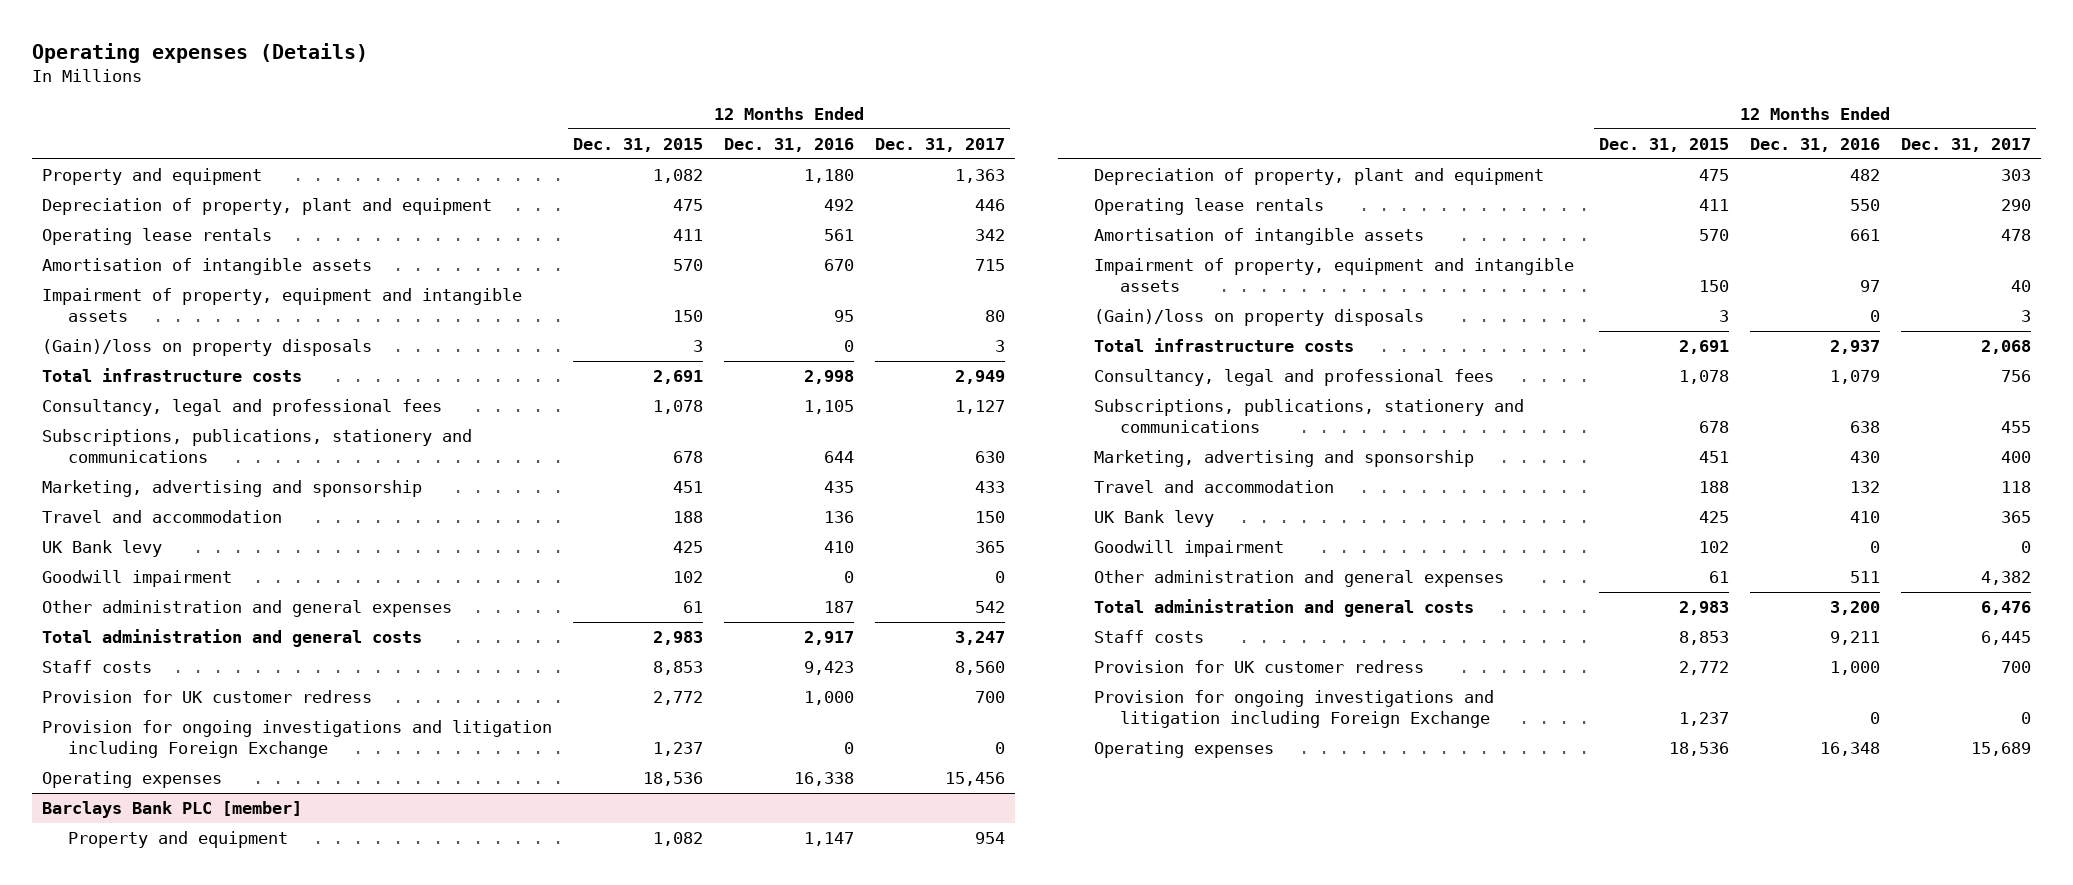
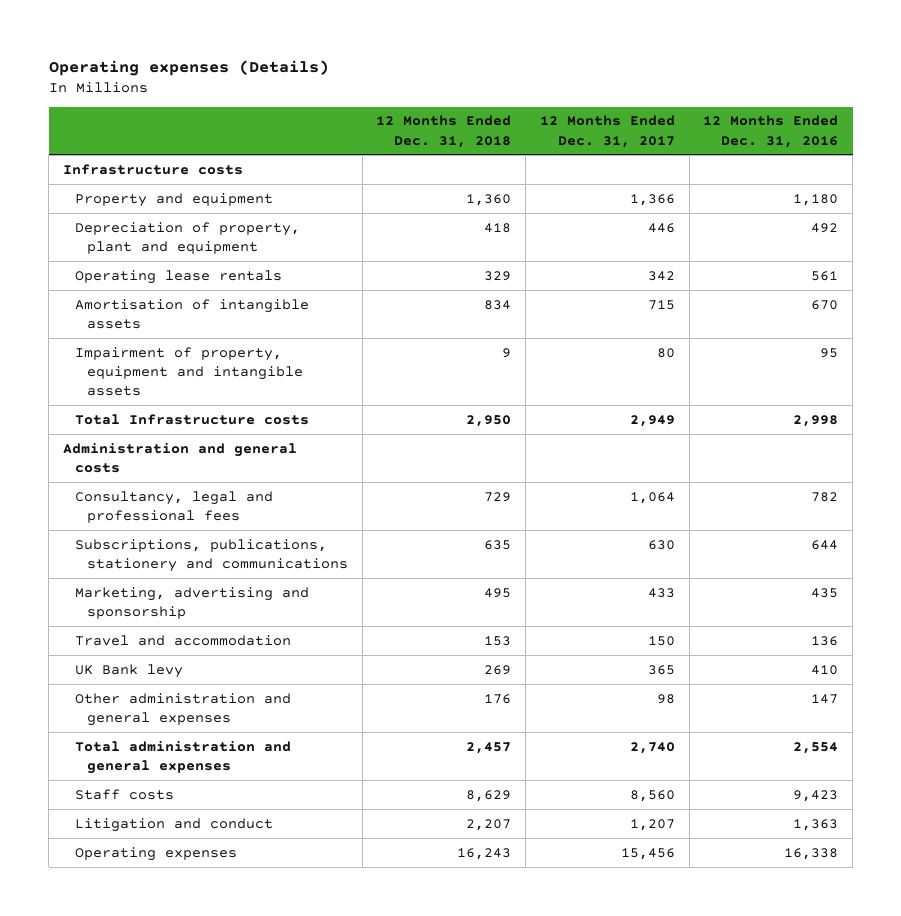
- | 12 Months Ended Dec. 31, 2015 | 12 Months Ended Dec. 31, 2016 | 12 Months Ended Dec. 31, 2017
+ | 12 Months Ended Dec. 31, 2018 | 12 Months Ended Dec. 31, 2017 | 12 Months Ended Dec. 31, 2016
- Property and equipment | 1,082 | 1,180 | 1,363
+ Infrastructure costs
+ Property and equipment | 1,360 | 1,366 | 1,180
- (Gain)/loss on property disposals | 3 | 0 | 3
- Total infrastructure costs | 2,691 | 2,998 | 2,949
- Consultancy, legal and professional fees | 1,078 | 1,105 | 1,127
+ Total Infrastructure costs | 2,950 | 2,949 | 2,998
+ Administration and general costs
+ Consultancy, legal and professional fees | 729 | 1,064 | 782
- Goodwill impairment | 102 | 0 | 0
- Other administration and general expenses | 61 | 187 | 542
- Total administration and general costs | 2,983 | 2,917 | 3,247
+ Other administration and general expenses | 176 | 98 | 147
+ Total administration and general expenses | 2,457 | 2,740 | 2,554
- Provision for UK customer redress | 2,772 | 1,000 | 700
- Provision for ongoing investigations and litigation including Foreign Exchange | 1,237 | 0 | 0
+ Litigation and conduct | 2,207 | 1,207 | 1,363
- Barclays Bank PLC [member]
- Property and equipment | 1,082 | 1,147 | 954
- Depreciation of property, plant and equipment | 475 | 482 | 303
- Operating lease rentals | 411 | 550 | 290
- Amortisation of intangible assets | 570 | 661 | 478
- Impairment of property, equipment and intangible assets | 150 | 97 | 40
- (Gain)/loss on property disposals | 3 | 0 | 3
- Total infrastructure costs | 2,691 | 2,937 | 2,068
- Consultancy, legal and professional fees | 1,078 | 1,079 | 756
- Subscriptions, publications, stationery and communications | 678 | 638 | 455
- Marketing, advertising and sponsorship | 451 | 430 | 400
- Travel and accommodation | 188 | 132 | 118
- UK Bank levy | 425 | 410 | 365
- Goodwill impairment | 102 | 0 | 0
- Other administration and general expenses | 61 | 511 | 4,382
- Total administration and general costs | 2,983 | 3,200 | 6,476
- Staff costs | 8,853 | 9,211 | 6,445
- Provision for UK customer redress | 2,772 | 1,000 | 700
- Provision for ongoing investigations and litigation including Foreign Exchange | 1,237 | 0 | 0
- Operating expenses | 18,536 | 16,348 | 15,689

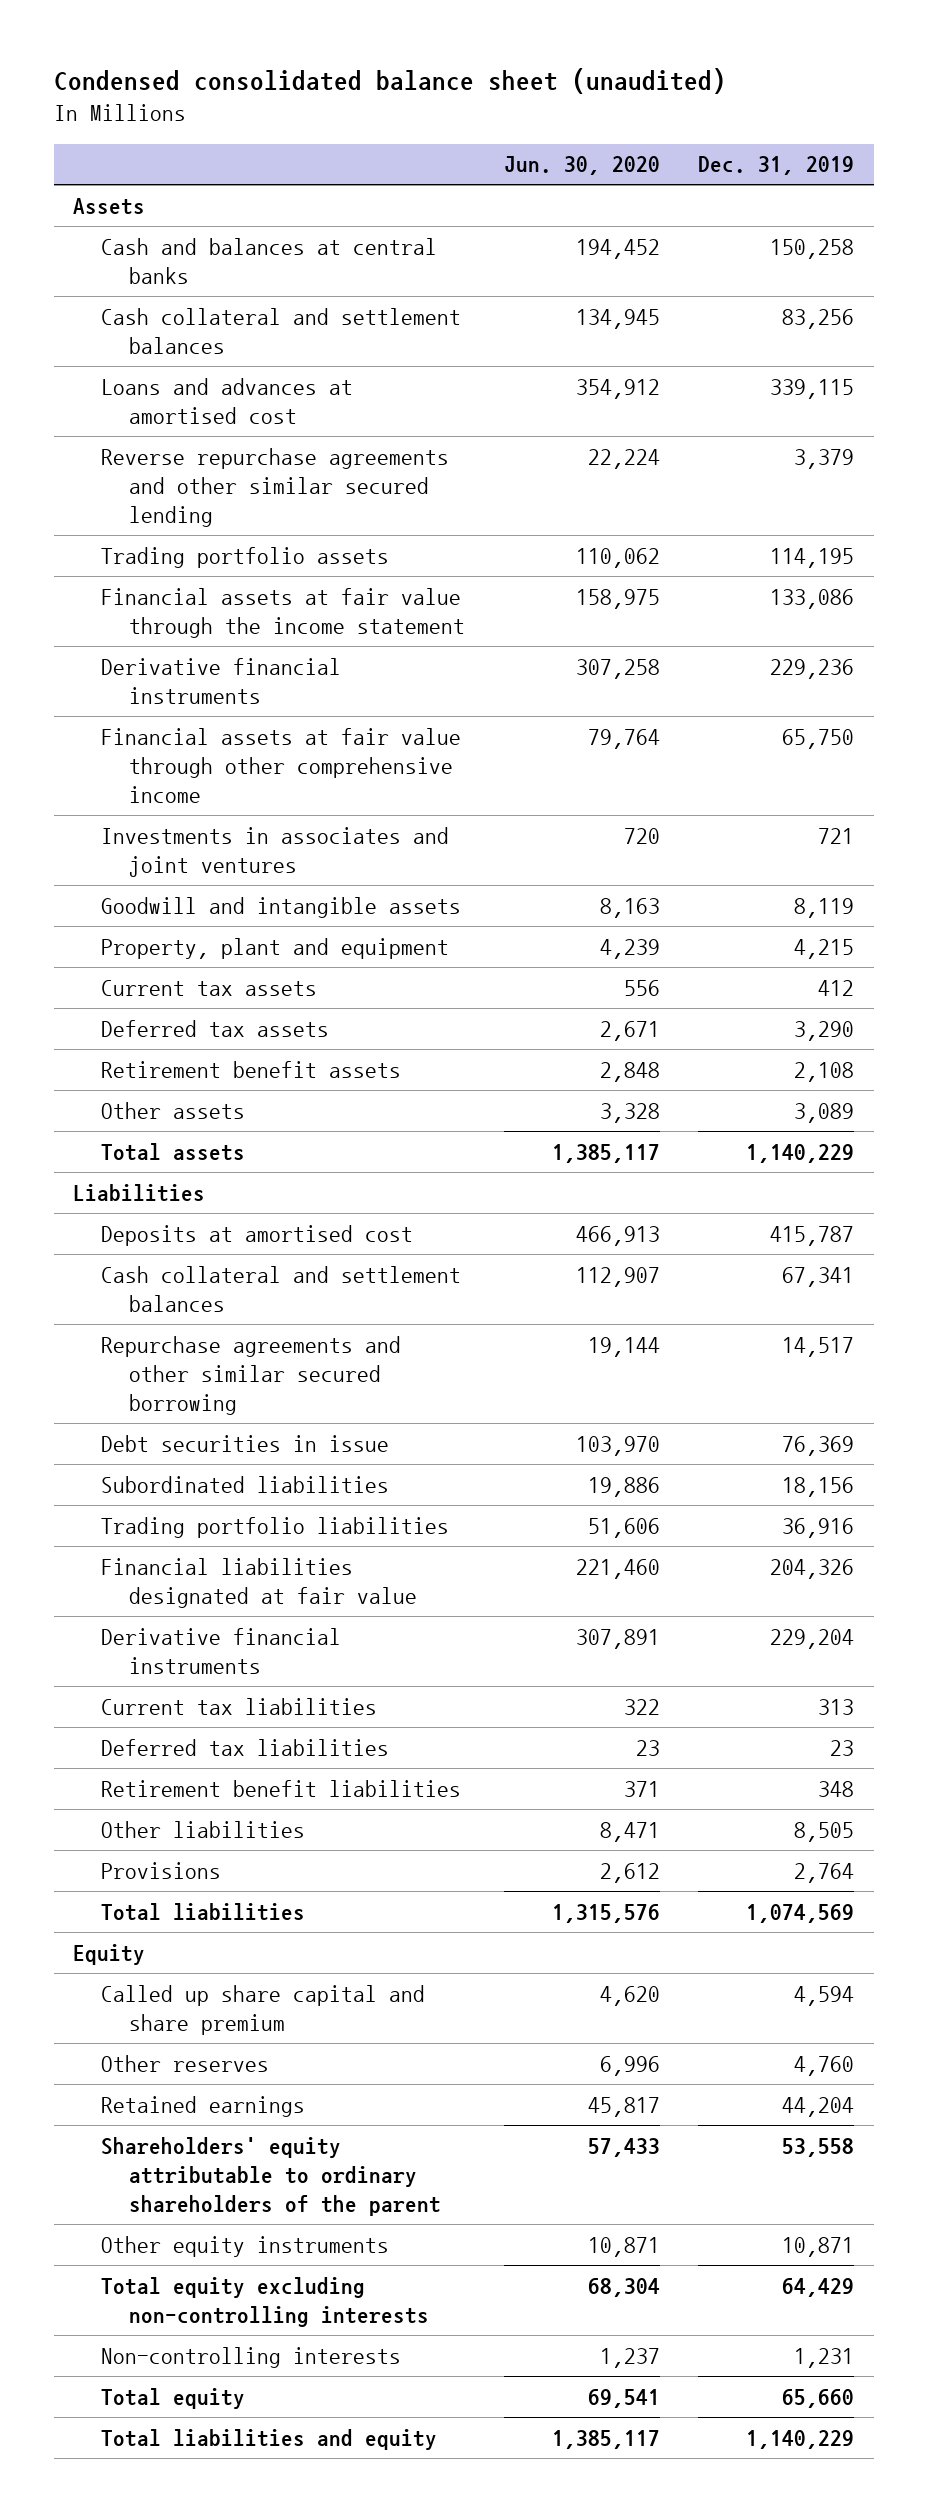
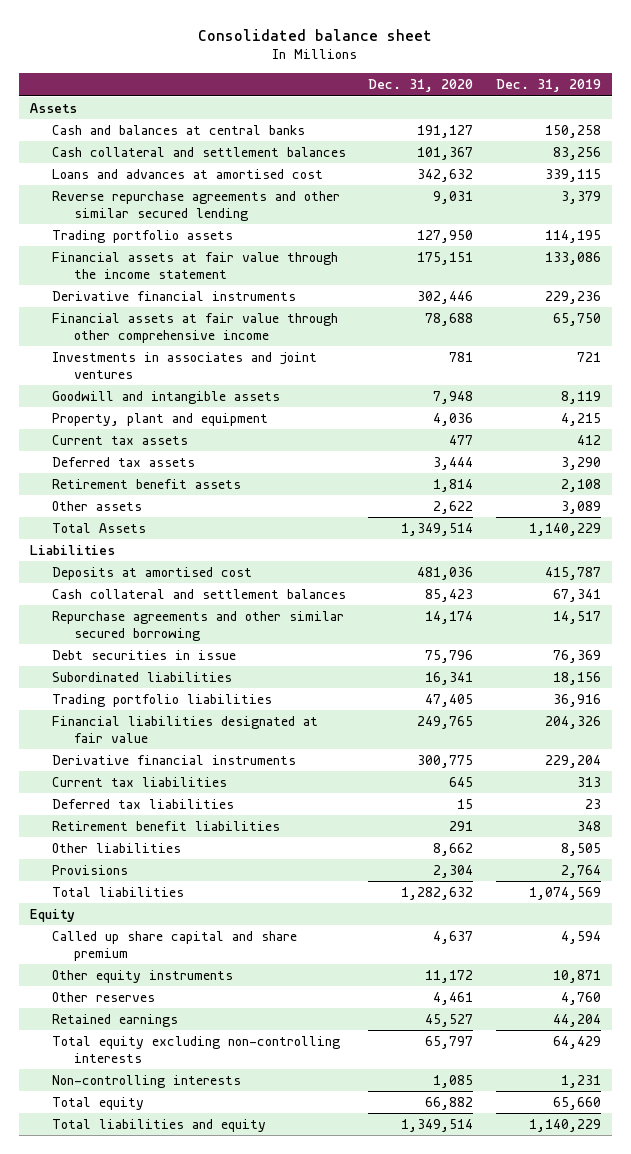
- Condensed consolidated balance sheet (unaudited)
+ Consolidated balance sheet
- | Jun. 30, 2020 | Dec. 31, 2019
+ | Dec. 31, 2020 | Dec. 31, 2019
- Total assets | 1,385,117 | 1,140,229
+ Total Assets | 1,349,514 | 1,140,229
moved up: Other equity instruments | 11,172 | 10,871
- Shareholders' equity attributable to ordinary shareholders of the parent | 57,433 | 53,558

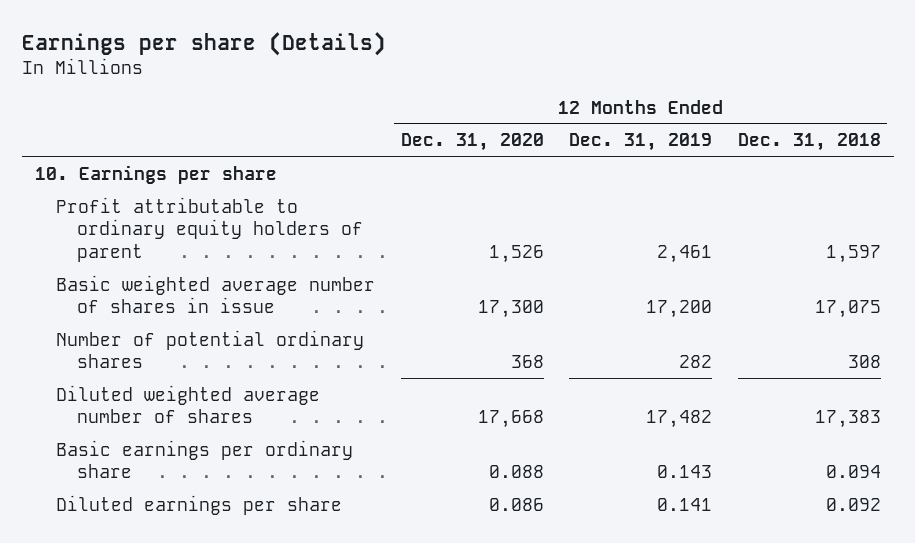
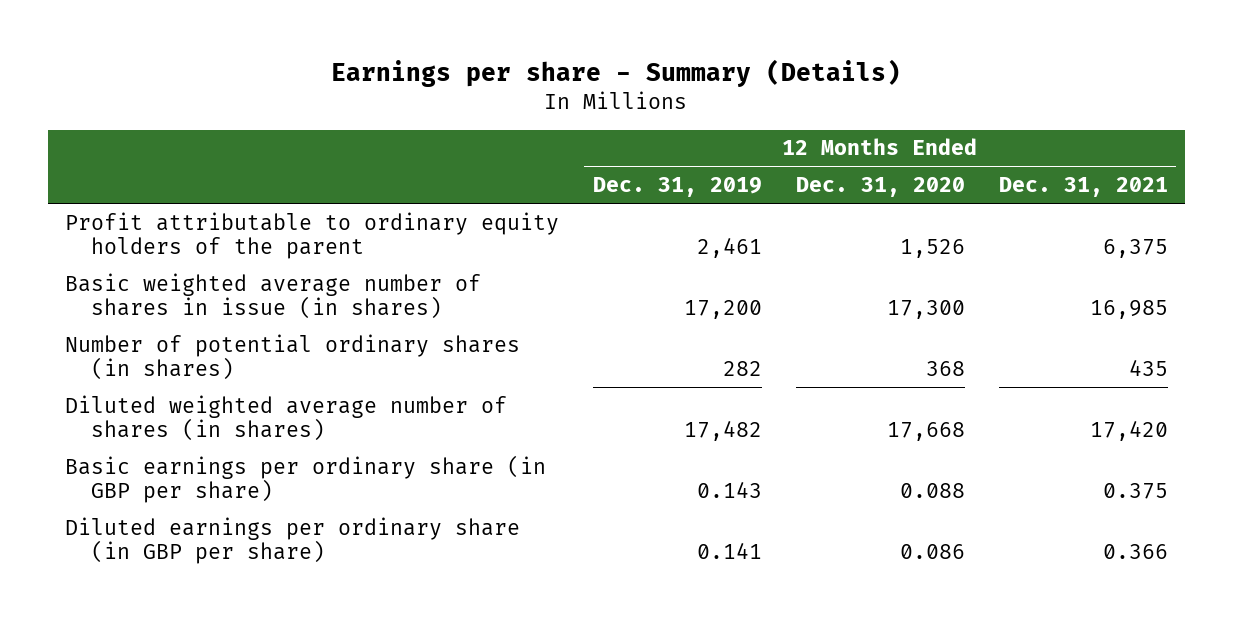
- Earnings per share (Details)
+ Earnings per share - Summary (Details)
- | 12 Months Ended Dec. 31, 2020 | 12 Months Ended Dec. 31, 2019 | 12 Months Ended Dec. 31, 2018
+ | 12 Months Ended Dec. 31, 2019 | 12 Months Ended Dec. 31, 2020 | 12 Months Ended Dec. 31, 2021
- 10. Earnings per share
- Profit attributable to ordinary equity holders of parent | 1,526 | 2,461 | 1,597
- Basic weighted average number of shares in issue | 17,300 | 17,200 | 17,075
- Number of potential ordinary shares | 368 | 282 | 308
- Diluted weighted average number of shares | 17,668 | 17,482 | 17,383
- Basic earnings per ordinary share | 0.088 | 0.143 | 0.094
- Diluted earnings per share | 0.086 | 0.141 | 0.092
+ Profit attributable to ordinary equity holders of the parent | 2,461 | 1,526 | 6,375
+ Basic weighted average number of shares in issue (in shares) | 17,200 | 17,300 | 16,985
+ Number of potential ordinary shares (in shares) | 282 | 368 | 435
+ Diluted weighted average number of shares (in shares) | 17,482 | 17,668 | 17,420
+ Basic earnings per ordinary share (in GBP per share) | 0.143 | 0.088 | 0.375
+ Diluted earnings per ordinary share (in GBP per share) | 0.141 | 0.086 | 0.366

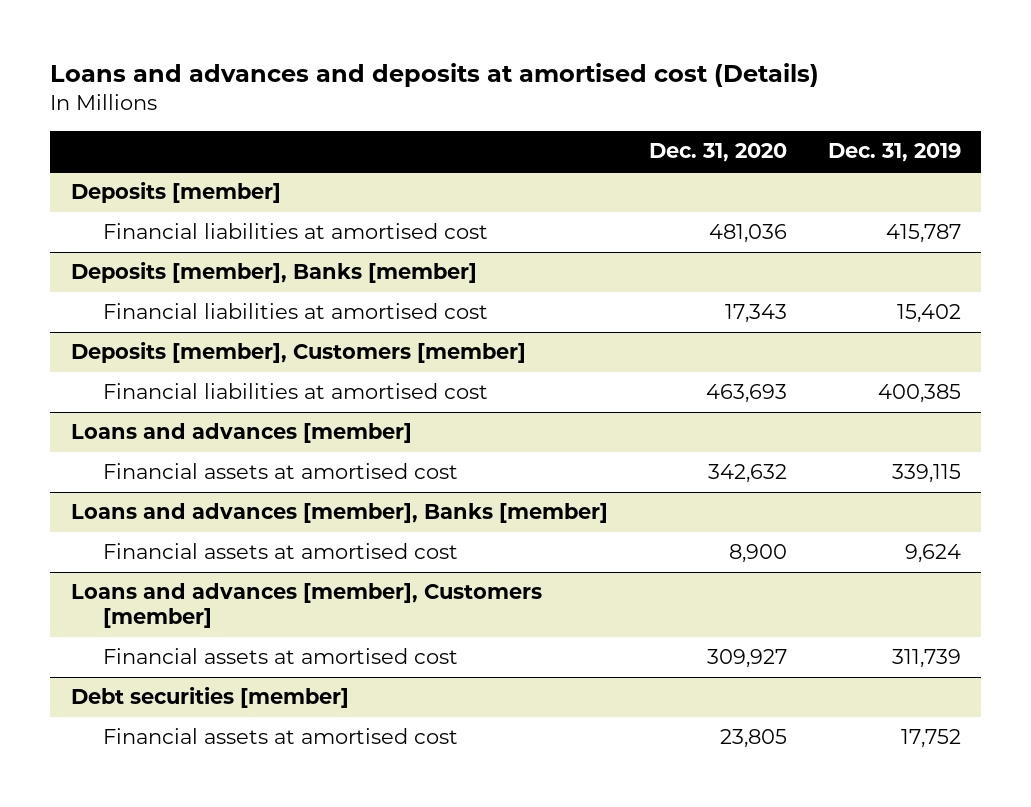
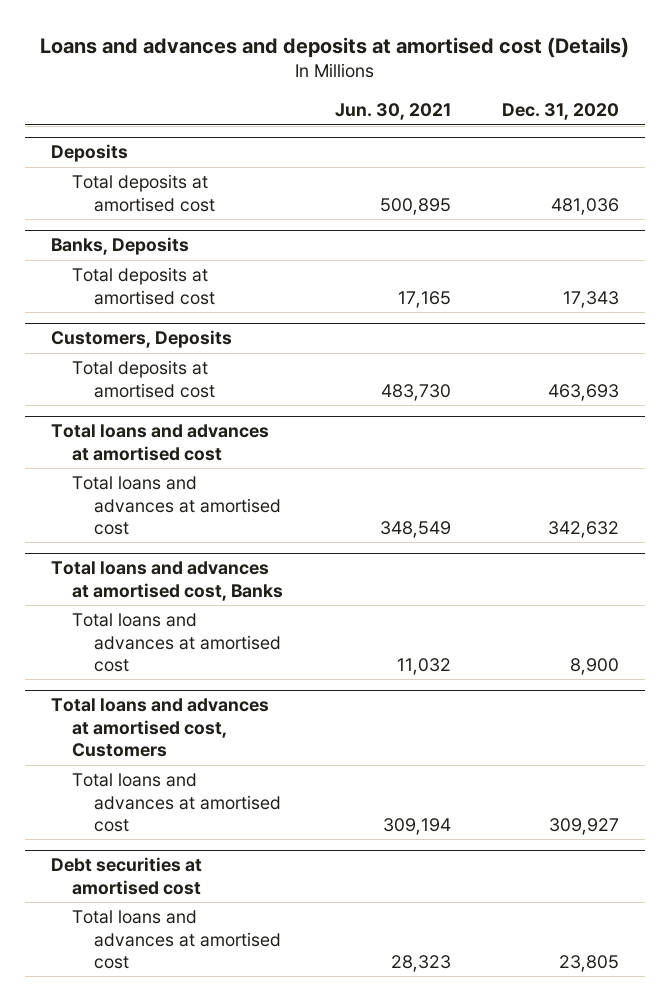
- | Dec. 31, 2020 | Dec. 31, 2019
+ | Jun. 30, 2021 | Dec. 31, 2020
- Deposits [member]
- Financial liabilities at amortised cost | 481,036 | 415,787
- Deposits [member], Banks [member]
- Financial liabilities at amortised cost | 17,343 | 15,402
- Deposits [member], Customers [member]
- Financial liabilities at amortised cost | 463,693 | 400,385
- Loans and advances [member]
- Financial assets at amortised cost | 342,632 | 339,115
- Loans and advances [member], Banks [member]
- Financial assets at amortised cost | 8,900 | 9,624
- Loans and advances [member], Customers [member]
- Financial assets at amortised cost | 309,927 | 311,739
- Debt securities [member]
- Financial assets at amortised cost | 23,805 | 17,752
+ Deposits
+ Total deposits at amortised cost | 500,895 | 481,036
+ Banks, Deposits
+ Total deposits at amortised cost | 17,165 | 17,343
+ Customers, Deposits
+ Total deposits at amortised cost | 483,730 | 463,693
+ Total loans and advances at amortised cost
+ Total loans and advances at amortised cost | 348,549 | 342,632
+ Total loans and advances at amortised cost, Banks
+ Total loans and advances at amortised cost | 11,032 | 8,900
+ Total loans and advances at amortised cost, Customers
+ Total loans and advances at amortised cost | 309,194 | 309,927
+ Debt securities at amortised cost
+ Total loans and advances at amortised cost | 28,323 | 23,805

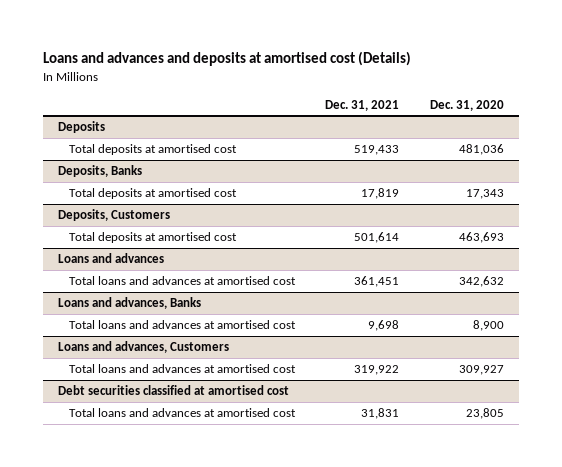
- | Jun. 30, 2021 | Dec. 31, 2020
+ | Dec. 31, 2021 | Dec. 31, 2020
- Banks, Deposits
+ Deposits, Banks
- Customers, Deposits
+ Deposits, Customers
- Total loans and advances at amortised cost
+ Loans and advances
- Total loans and advances at amortised cost, Banks
+ Loans and advances, Banks
- Total loans and advances at amortised cost, Customers
+ Loans and advances, Customers
- Debt securities at amortised cost
+ Debt securities classified at amortised cost

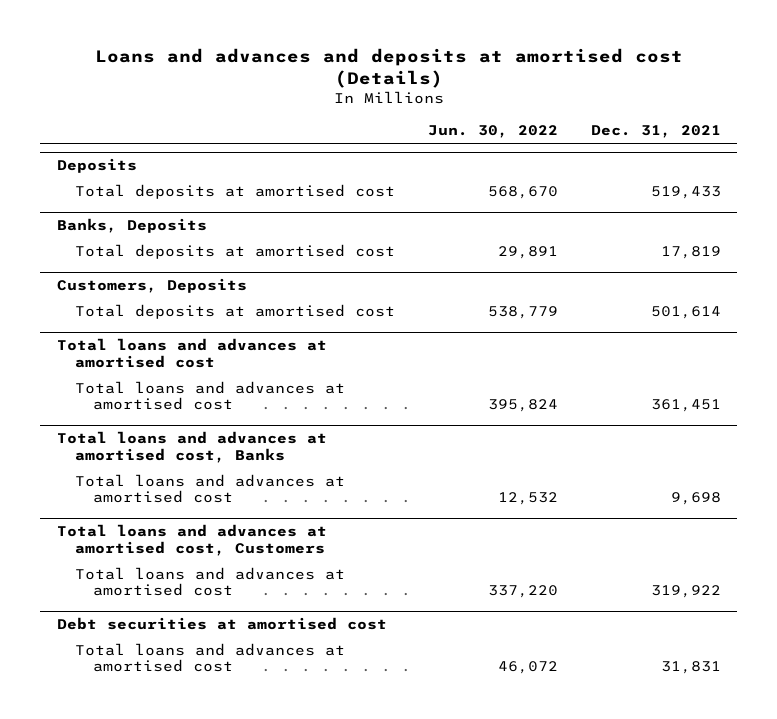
- | Dec. 31, 2021 | Dec. 31, 2020
+ | Jun. 30, 2022 | Dec. 31, 2021
- Deposits, Banks
+ Banks, Deposits
- Deposits, Customers
+ Customers, Deposits
- Loans and advances
+ Total loans and advances at amortised cost
- Loans and advances, Banks
+ Total loans and advances at amortised cost, Banks
- Loans and advances, Customers
+ Total loans and advances at amortised cost, Customers
- Debt securities classified at amortised cost
+ Debt securities at amortised cost

